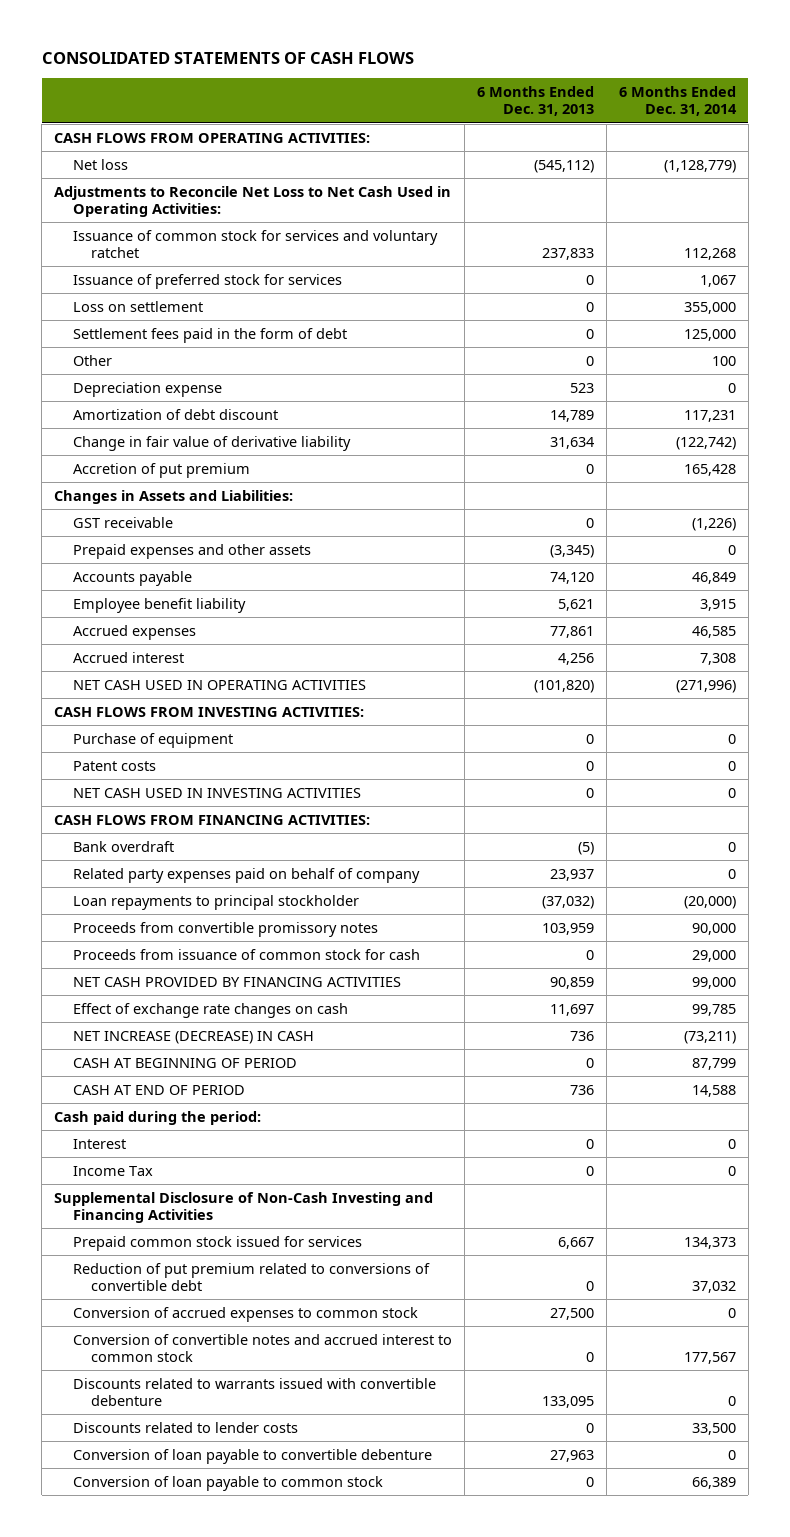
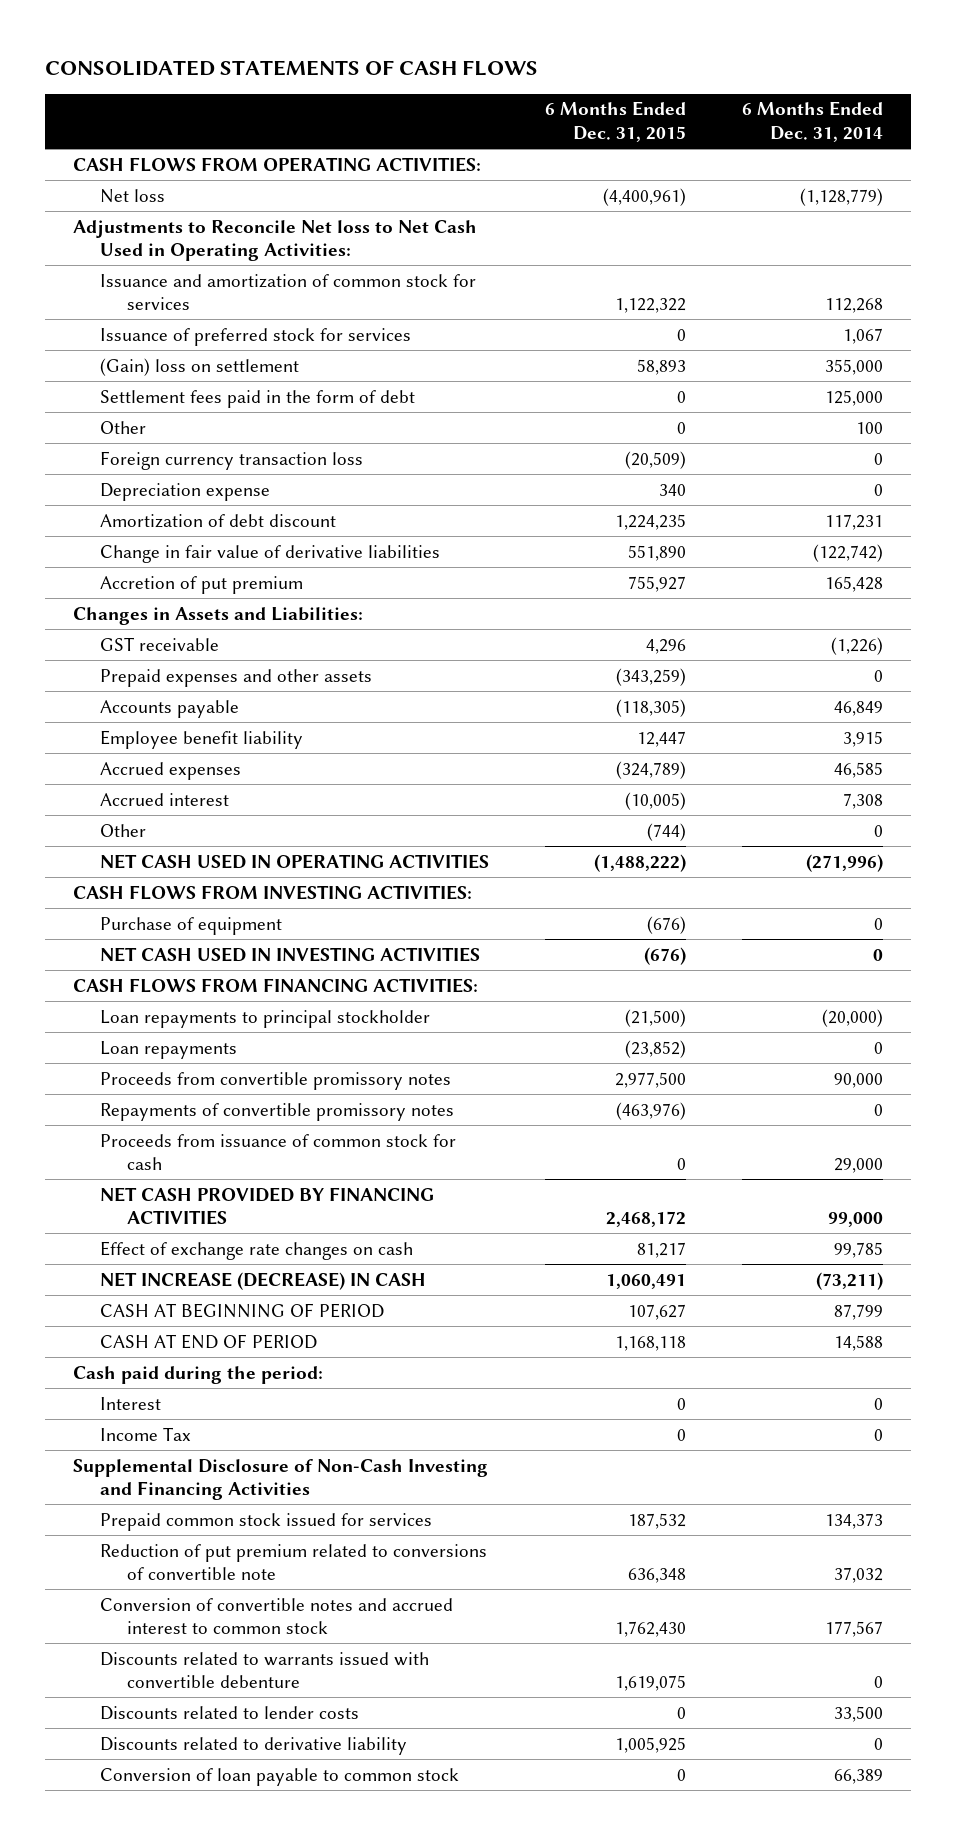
- | 6 Months Ended Dec. 31, 2013 | 6 Months Ended Dec. 31, 2014
+ | 6 Months Ended Dec. 31, 2015 | 6 Months Ended Dec. 31, 2014
- Adjustments to Reconcile Net Loss to Net Cash Used in Operating Activities:
- Issuance of common stock for services and voluntary ratchet | 237,833 | 112,268
+ Adjustments to Reconcile Net loss to Net Cash Used in Operating Activities:
+ Issuance and amortization of common stock for services | 1,122,322 | 112,268
- Loss on settlement | 0 | 355,000
+ (Gain) loss on settlement | 58,893 | 355,000
+ Foreign currency transaction loss | (20,509) | 0
- Change in fair value of derivative liability | 31,634 | (122,742)
+ Change in fair value of derivative liabilities | 551,890 | (122,742)
+ Other | (744) | 0
- Patent costs | 0 | 0
- Bank overdraft | (5) | 0
- Related party expenses paid on behalf of company | 23,937 | 0
+ Loan repayments | (23,852) | 0
+ Repayments of convertible promissory notes | (463,976) | 0
- Reduction of put premium related to conversions of convertible debt | 0 | 37,032
- Conversion of accrued expenses to common stock | 27,500 | 0
+ Reduction of put premium related to conversions of convertible note | 636,348 | 37,032
- Conversion of loan payable to convertible debenture | 27,963 | 0
+ Discounts related to derivative liability | 1,005,925 | 0

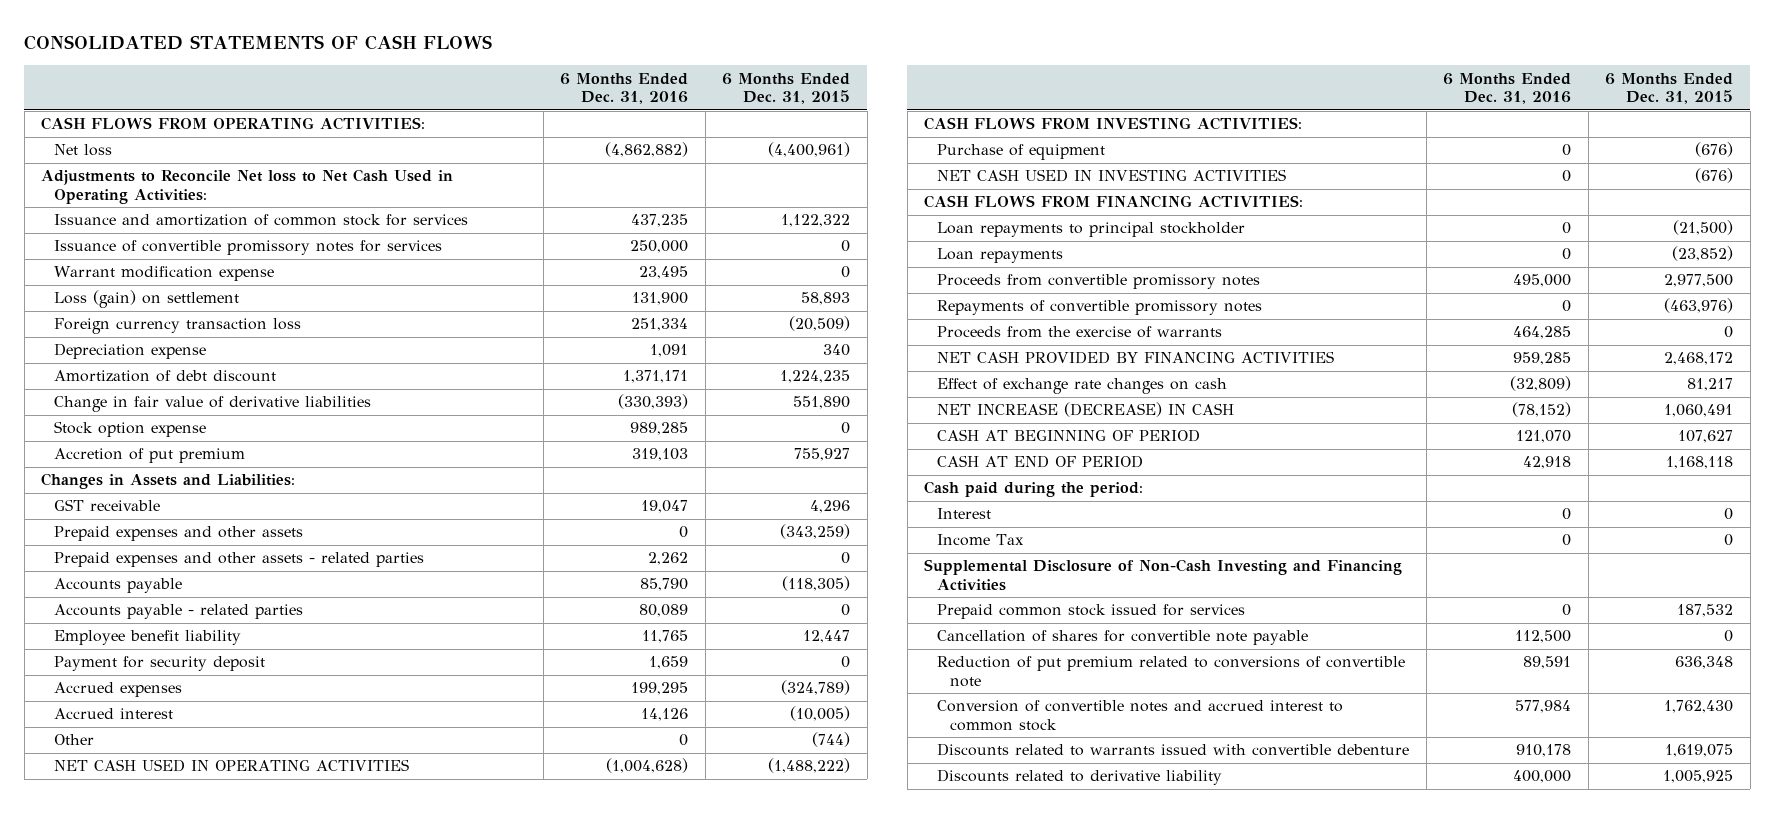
- | 6 Months Ended Dec. 31, 2015 | 6 Months Ended Dec. 31, 2014
+ | 6 Months Ended Dec. 31, 2016 | 6 Months Ended Dec. 31, 2015
- Issuance of preferred stock for services | 0 | 1,067
- (Gain) loss on settlement | 58,893 | 355,000
- Settlement fees paid in the form of debt | 0 | 125,000
- Other | 0 | 100
+ Issuance of convertible promissory notes for services | 250,000 | 0
+ Warrant modification expense | 23,495 | 0
+ Loss (gain) on settlement | 131,900 | 58,893
+ Stock option expense | 989,285 | 0
+ Prepaid expenses and other assets - related parties | 2,262 | 0
+ Accounts payable - related parties | 80,089 | 0
+ Payment for security deposit | 1,659 | 0
- Proceeds from issuance of common stock for cash | 0 | 29,000
+ Proceeds from the exercise of warrants | 464,285 | 0
+ Cancellation of shares for convertible note payable | 112,500 | 0
- Discounts related to lender costs | 0 | 33,500
- Conversion of loan payable to common stock | 0 | 66,389

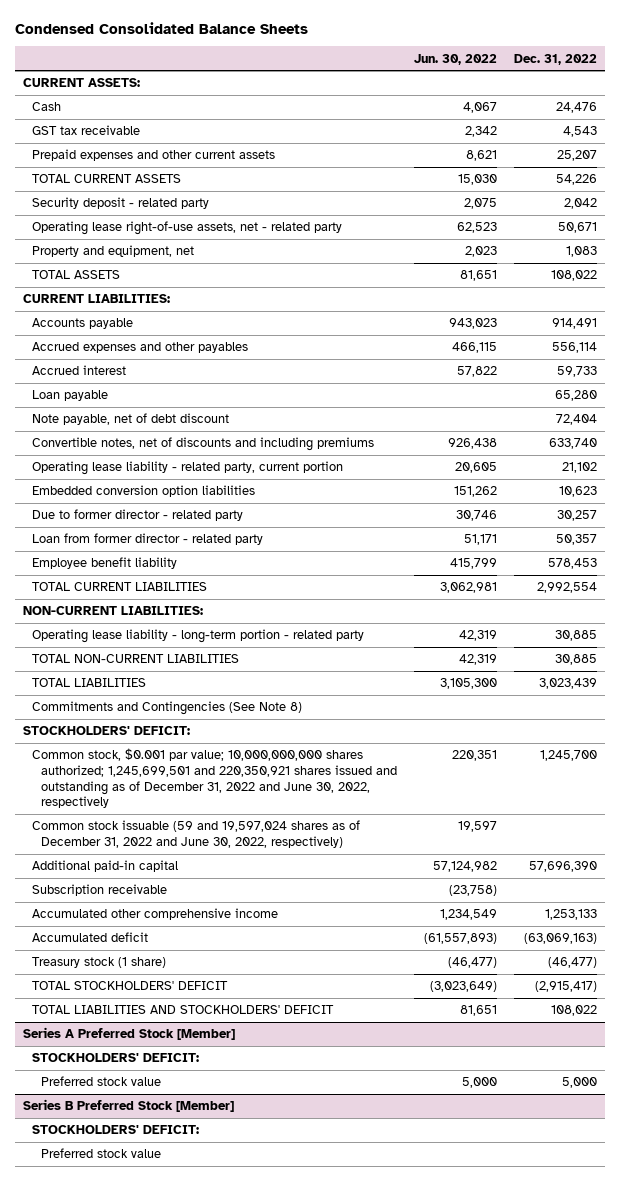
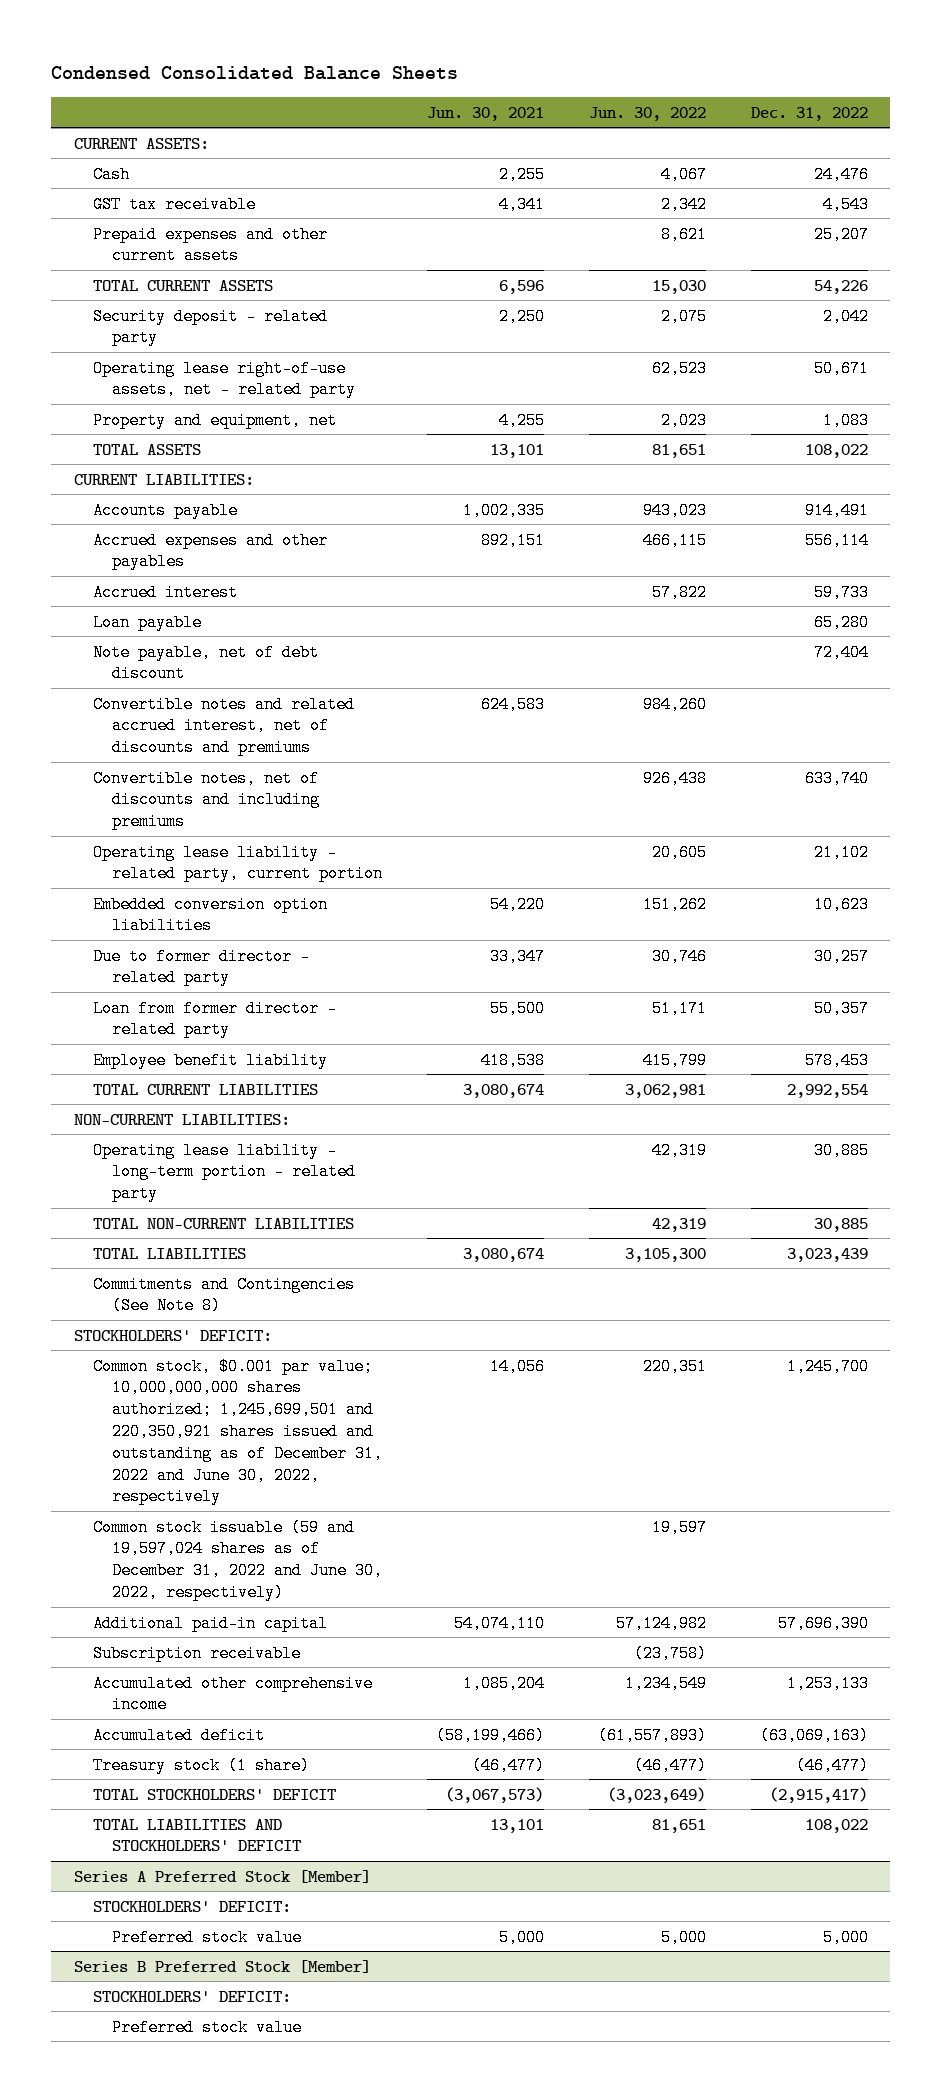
- | Jun. 30, 2022 | Dec. 31, 2022
+ | Jun. 30, 2021 | Jun. 30, 2022 | Dec. 31, 2022
+ Convertible notes and related accrued interest, net of discounts and premiums | 624,583 | 984,260 |

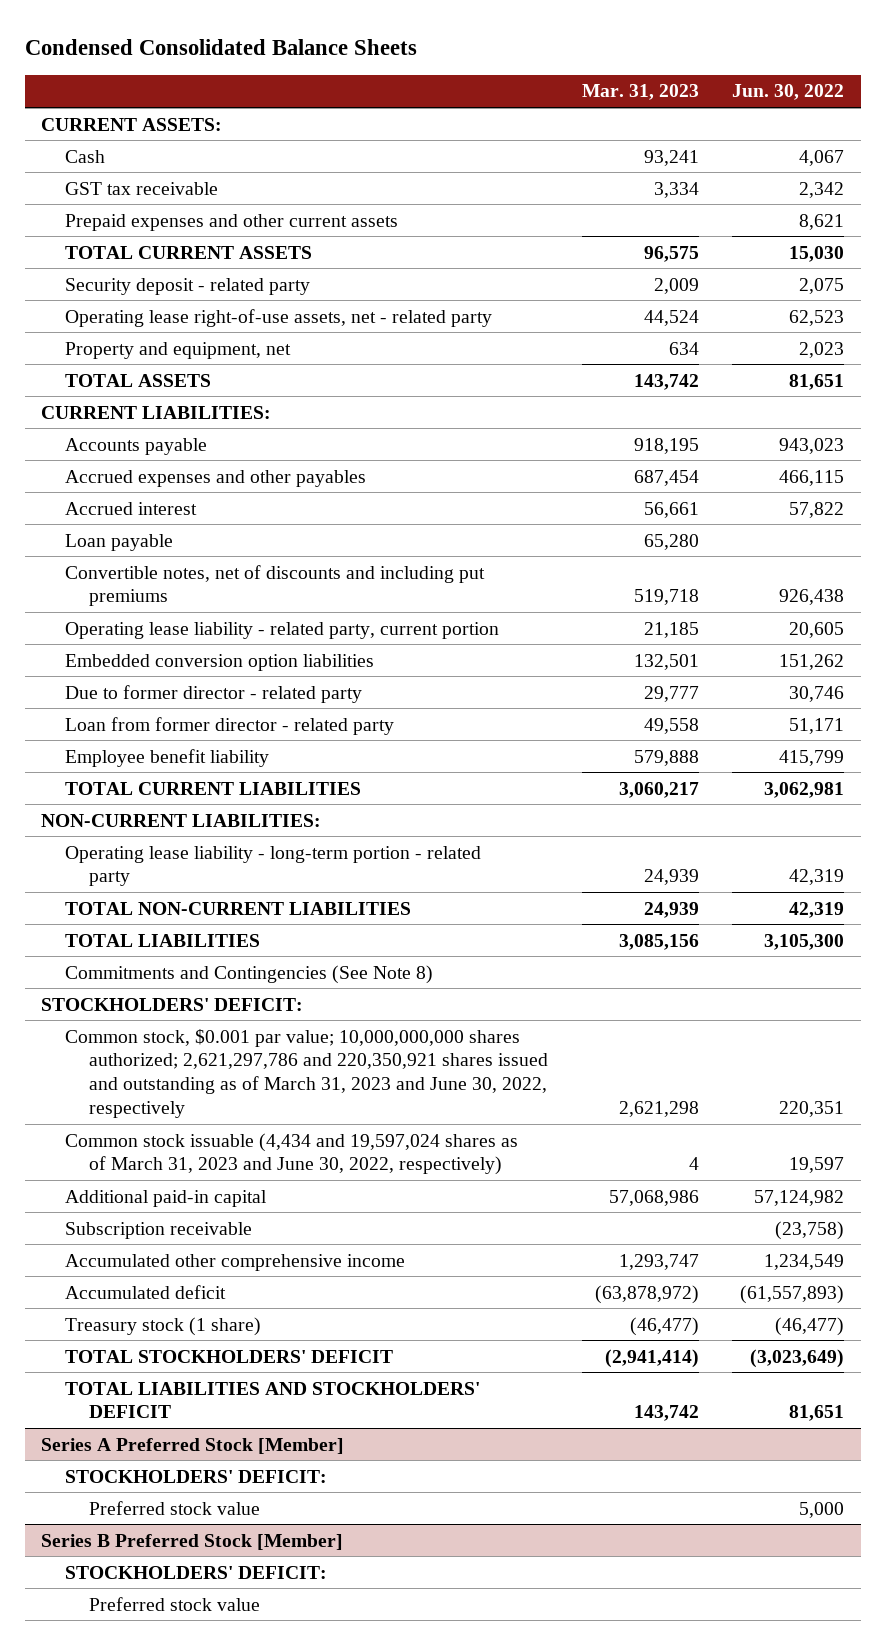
- | Jun. 30, 2021 | Jun. 30, 2022 | Dec. 31, 2022
+ | Mar. 31, 2023 | Jun. 30, 2022
- Note payable, net of debt discount | | | 72,404
- Convertible notes and related accrued interest, net of discounts and premiums | 624,583 | 984,260 |
- Convertible notes, net of discounts and including premiums | | 926,438 | 633,740
+ Convertible notes, net of discounts and including put premiums | 519,718 | 926,438
- Common stock, $0.001 par value; 10,000,000,000 shares authorized; 1,245,699,501 and 220,350,921 shares issued and outstanding as of December 31, 2022 and June 30, 2022, respectively | 14,056 | 220,351 | 1,245,700
- Common stock issuable (59 and 19,597,024 shares as of December 31, 2022 and June 30, 2022, respectively) | | 19,597 |
+ Common stock, $0.001 par value; 10,000,000,000 shares authorized; 2,621,297,786 and 220,350,921 shares issued and outstanding as of March 31, 2023 and June 30, 2022, respectively | 2,621,298 | 220,351
+ Common stock issuable (4,434 and 19,597,024 shares as of March 31, 2023 and June 30, 2022, respectively) | 4 | 19,597

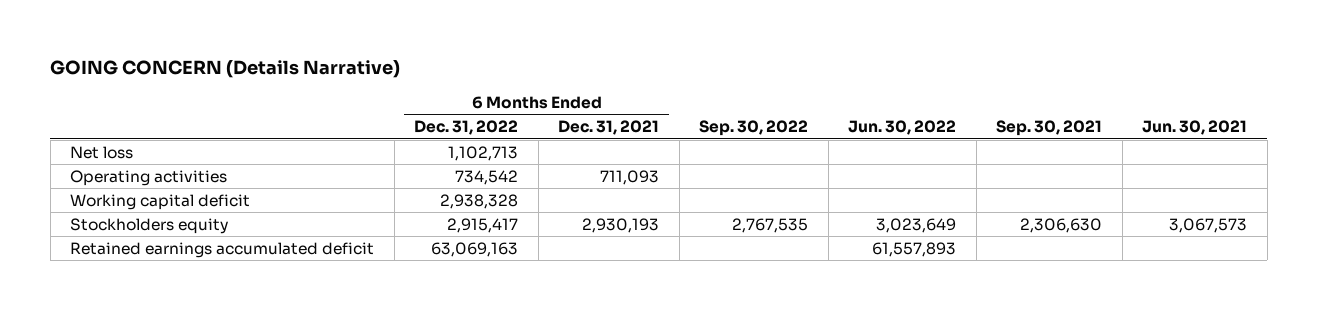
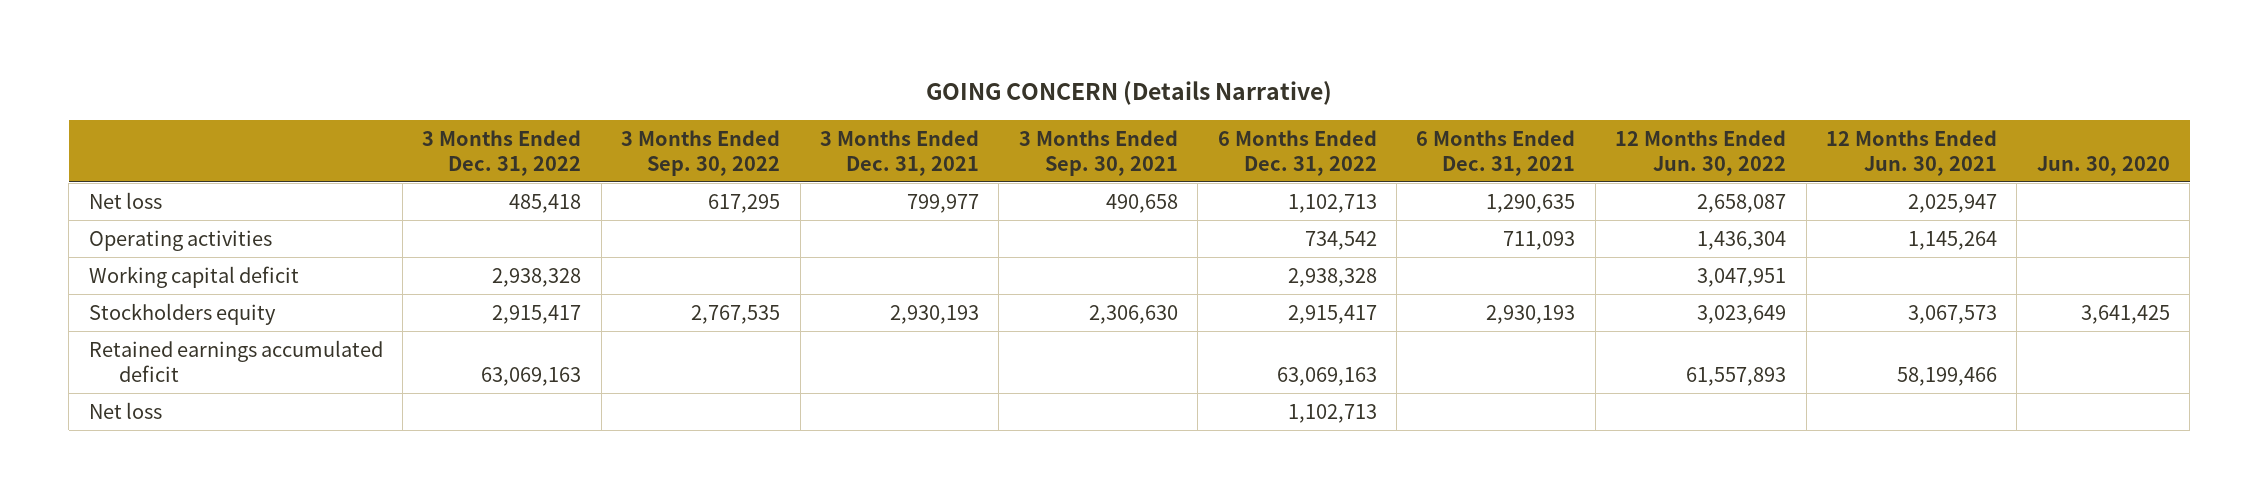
- | 6 Months Ended Dec. 31, 2022 | 6 Months Ended Dec. 31, 2021 | Sep. 30, 2022 | Jun. 30, 2022 | Sep. 30, 2021 | Jun. 30, 2021
+ | 3 Months Ended Dec. 31, 2022 | 3 Months Ended Sep. 30, 2022 | 3 Months Ended Dec. 31, 2021 | 3 Months Ended Sep. 30, 2021 | 6 Months Ended Dec. 31, 2022 | 6 Months Ended Dec. 31, 2021 | 12 Months Ended Jun. 30, 2022 | 12 Months Ended Jun. 30, 2021 | Jun. 30, 2020
+ Net loss | 485,418 | 617,295 | 799,977 | 490,658 | 1,102,713 | 1,290,635 | 2,658,087 | 2,025,947 |
moved down: Net loss | | | | | 1,102,713 | | | |

